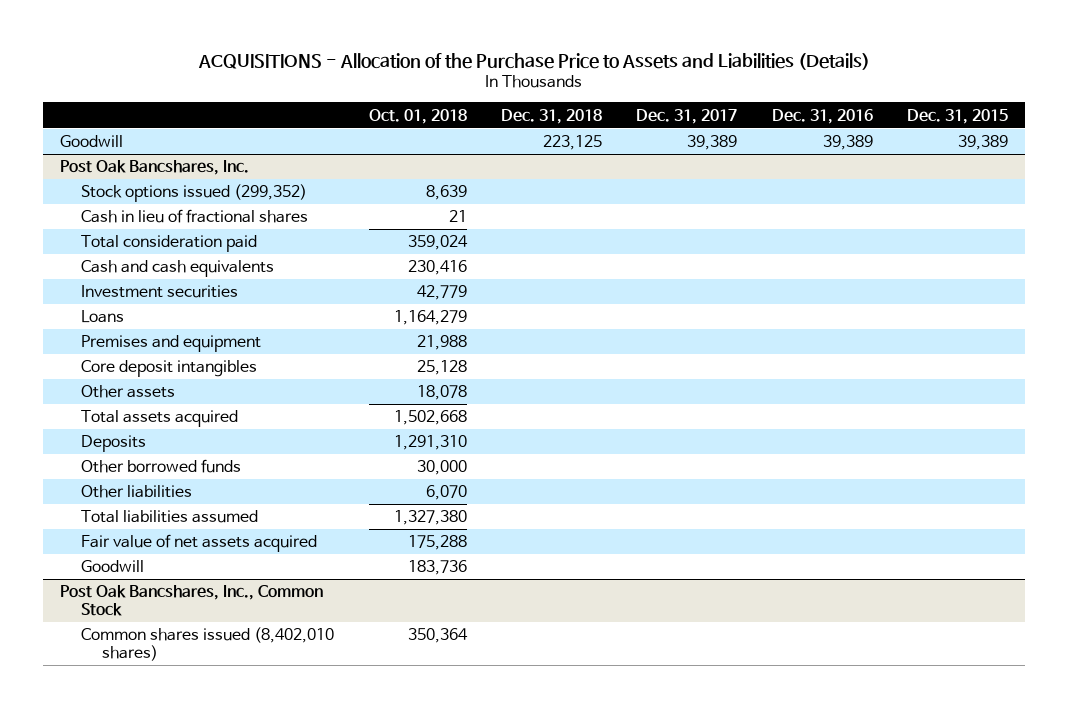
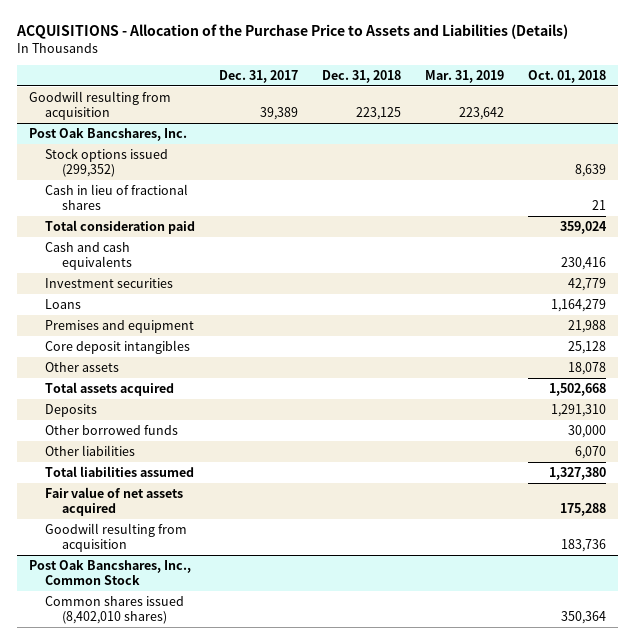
- | Oct. 01, 2018 | Dec. 31, 2018 | Dec. 31, 2017 | Dec. 31, 2016 | Dec. 31, 2015
+ | Dec. 31, 2017 | Dec. 31, 2018 | Mar. 31, 2019 | Oct. 01, 2018
- Goodwill | | 223,125 | 39,389 | 39,389 | 39,389
+ Goodwill resulting from acquisition | 39,389 | 223,125 | 223,642 |
@ Post Oak Bancshares, Inc.
- Goodwill | 183,736 | | | |
+ Goodwill resulting from acquisition | | | | 183,736

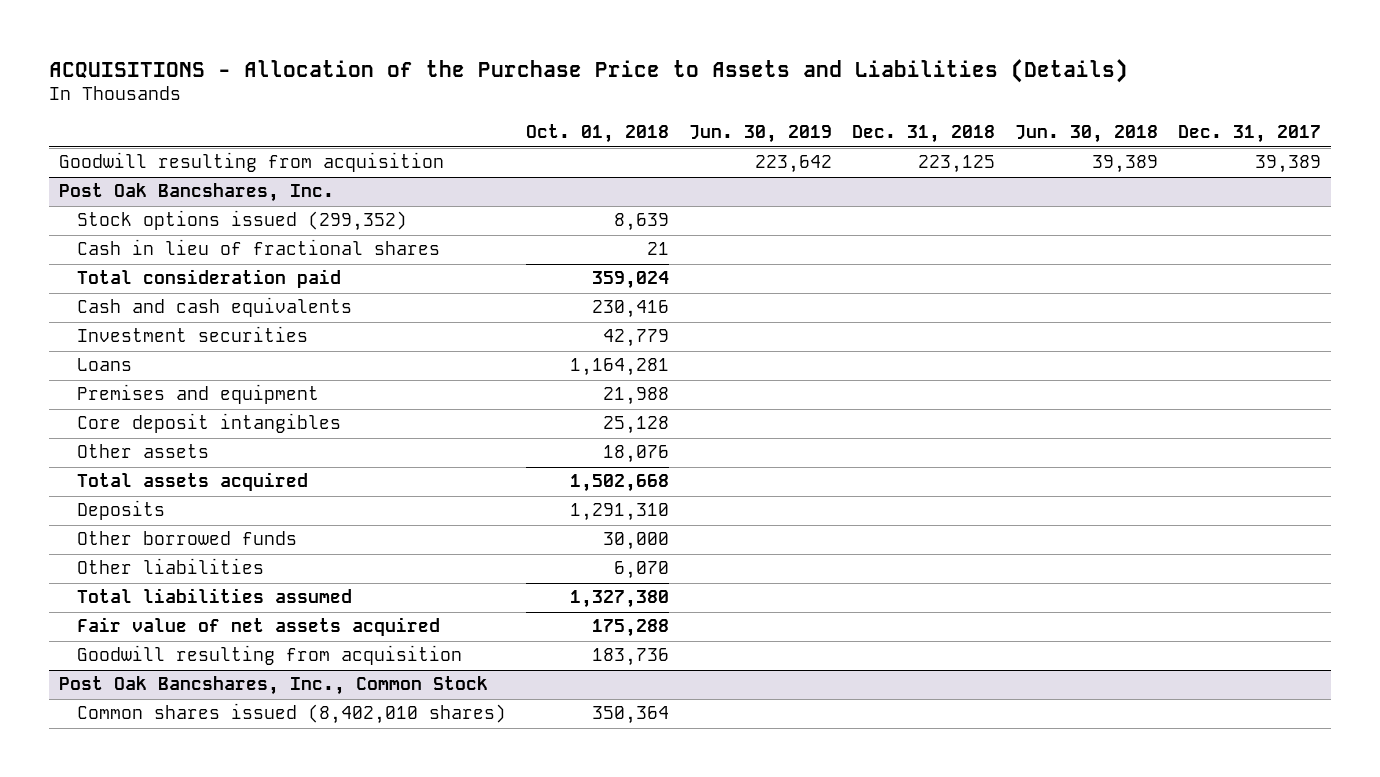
- | Dec. 31, 2017 | Dec. 31, 2018 | Mar. 31, 2019 | Oct. 01, 2018
+ | Oct. 01, 2018 | Jun. 30, 2019 | Dec. 31, 2018 | Jun. 30, 2018 | Dec. 31, 2017
@ Post Oak Bancshares, Inc.
- Loans | | | | 1,164,279
+ Loans | 1,164,281 | | | |
- Other assets | | | | 18,078
+ Other assets | 18,076 | | | |

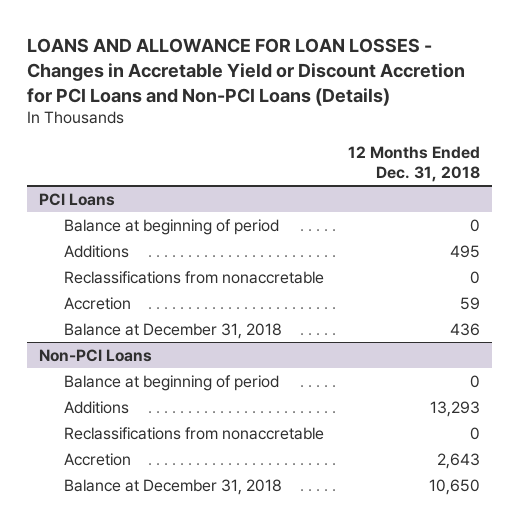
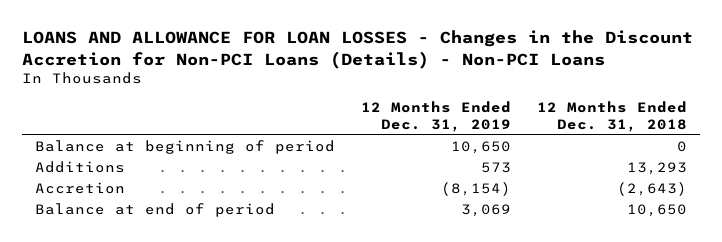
- LOANS AND ALLOWANCE FOR LOAN LOSSES - Changes in Accretable Yield or Discount Accretion for PCI Loans and Non-PCI Loans (Details)
+ LOANS AND ALLOWANCE FOR LOAN LOSSES - Changes in the Discount Accretion for Non-PCI Loans (Details) - Non-PCI Loans
- | 12 Months Ended Dec. 31, 2018
+ | 12 Months Ended Dec. 31, 2019 | 12 Months Ended Dec. 31, 2018
- PCI Loans
- Additions | 495
- Reclassifications from nonaccretable | 0
- Accretion | 59
- Balance at December 31, 2018 | 436
- Non-PCI Loans
- Balance at beginning of period | 0
- Reclassifications from nonaccretable | 0
- Accretion | 2,643
- Balance at December 31, 2018 | 10,650
+ Accretion | (8,154) | (2,643)
+ Balance at end of period | 3,069 | 10,650

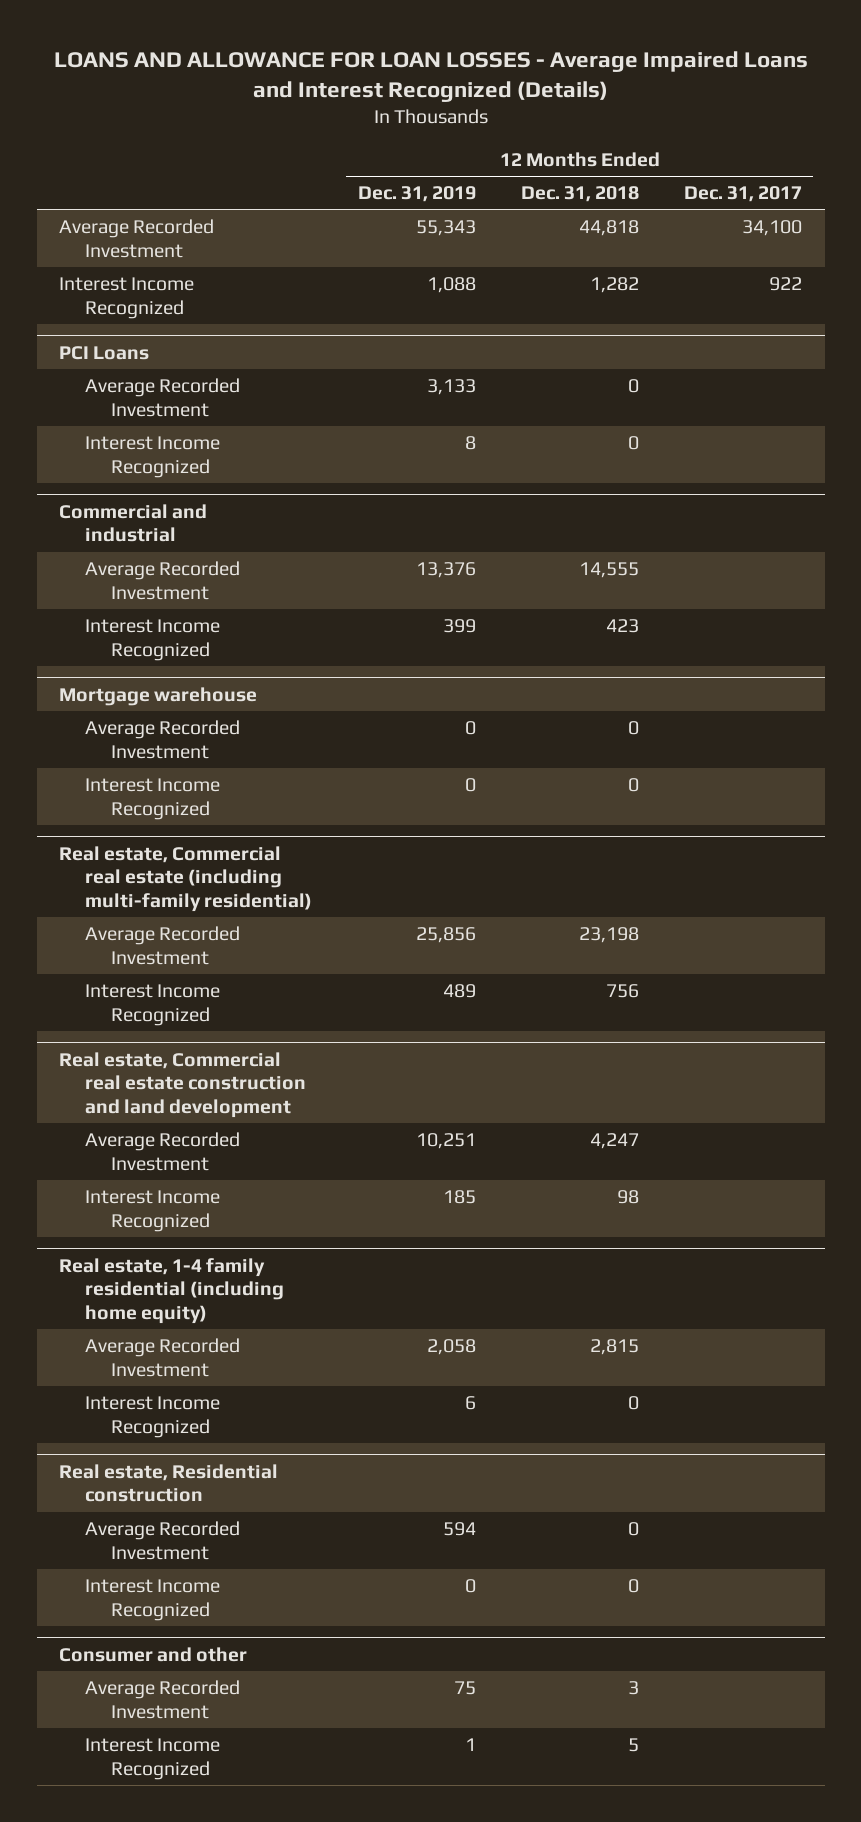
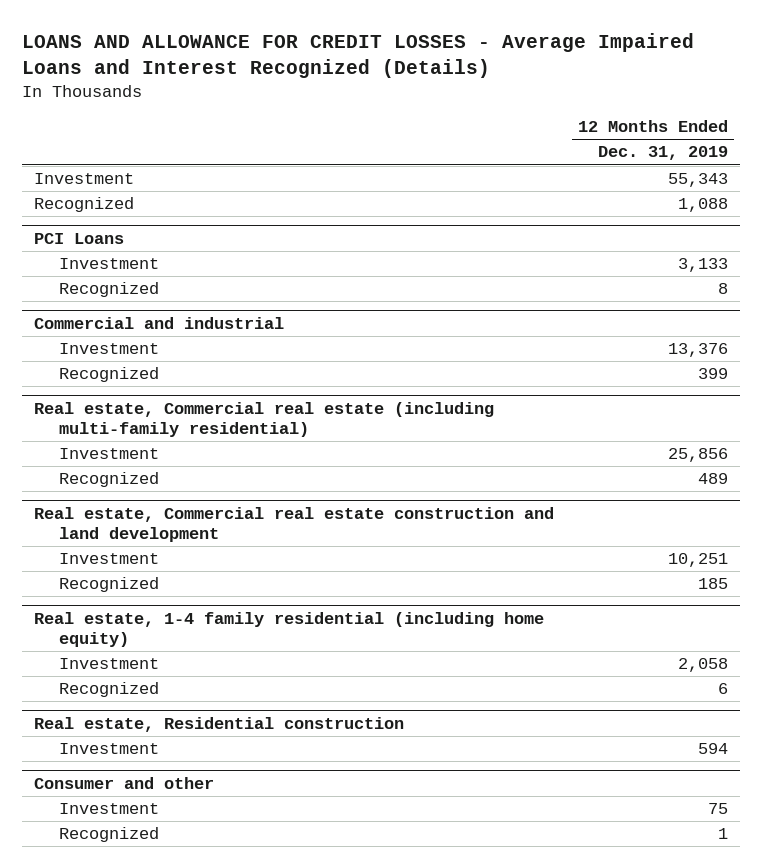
- LOANS AND ALLOWANCE FOR LOAN LOSSES - Average Impaired Loans and Interest Recognized (Details)
+ LOANS AND ALLOWANCE FOR CREDIT LOSSES - Average Impaired Loans and Interest Recognized (Details)
- | 12 Months Ended Dec. 31, 2019 | 12 Months Ended Dec. 31, 2018 | 12 Months Ended Dec. 31, 2017
+ | 12 Months Ended Dec. 31, 2019
- Average Recorded Investment | 55,343 | 44,818 | 34,100
- Interest Income Recognized | 1,088 | 1,282 | 922
+ Investment | 55,343
+ Recognized | 1,088
@ PCI Loans
- Average Recorded Investment | 3,133 | 0 |
- Interest Income Recognized | 8 | 0 |
+ Investment | 3,133
+ Recognized | 8
@ Commercial and industrial
- Average Recorded Investment | 13,376 | 14,555 |
- Interest Income Recognized | 399 | 423 |
- Mortgage warehouse
- Average Recorded Investment | 0 | 0 |
- Interest Income Recognized | 0 | 0 |
@ Commercial and industrial
+ Investment | 13,376
+ Recognized | 399
@ Real estate, Commercial real estate (including multi-family residential)
- Average Recorded Investment | 25,856 | 23,198 |
- Interest Income Recognized | 489 | 756 |
+ Investment | 25,856
+ Recognized | 489
@ Real estate, Commercial real estate construction and land development
- Average Recorded Investment | 10,251 | 4,247 |
- Interest Income Recognized | 185 | 98 |
+ Investment | 10,251
+ Recognized | 185
@ Real estate, 1-4 family residential (including home equity)
- Average Recorded Investment | 2,058 | 2,815 |
- Interest Income Recognized | 6 | 0 |
+ Investment | 2,058
+ Recognized | 6
@ Real estate, Residential construction
- Average Recorded Investment | 594 | 0 |
- Interest Income Recognized | 0 | 0 |
+ Investment | 594
@ Consumer and other
- Average Recorded Investment | 75 | 3 |
- Interest Income Recognized | 1 | 5 |
+ Investment | 75
+ Recognized | 1

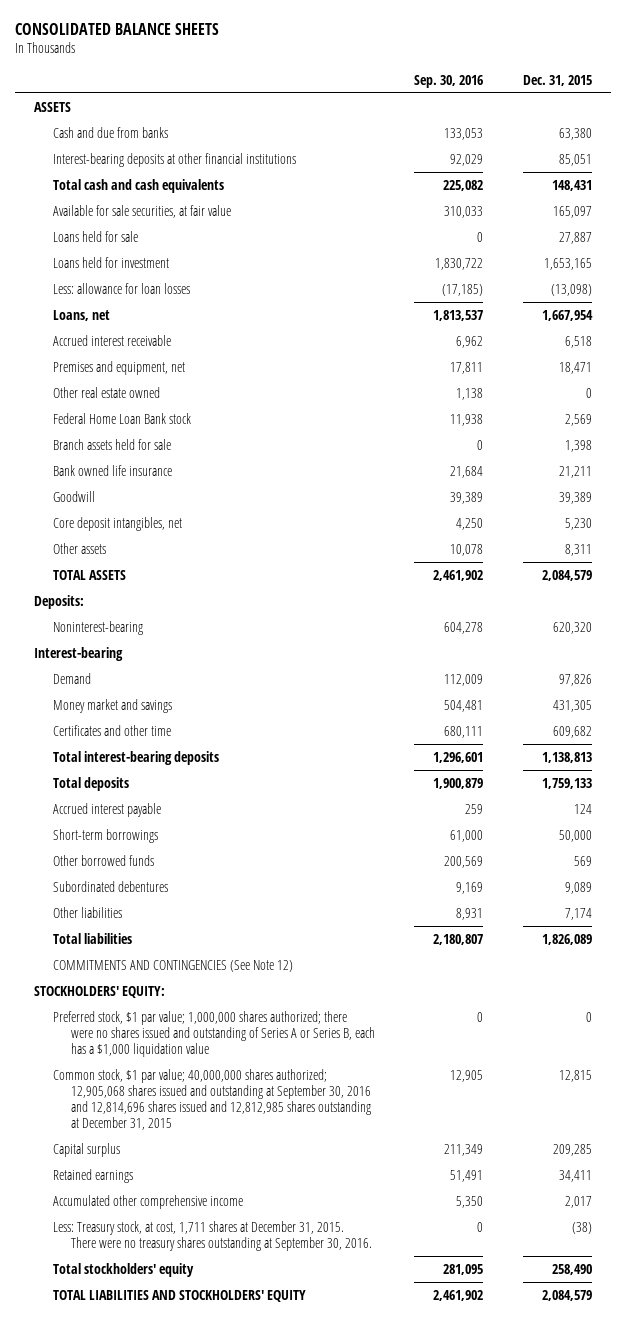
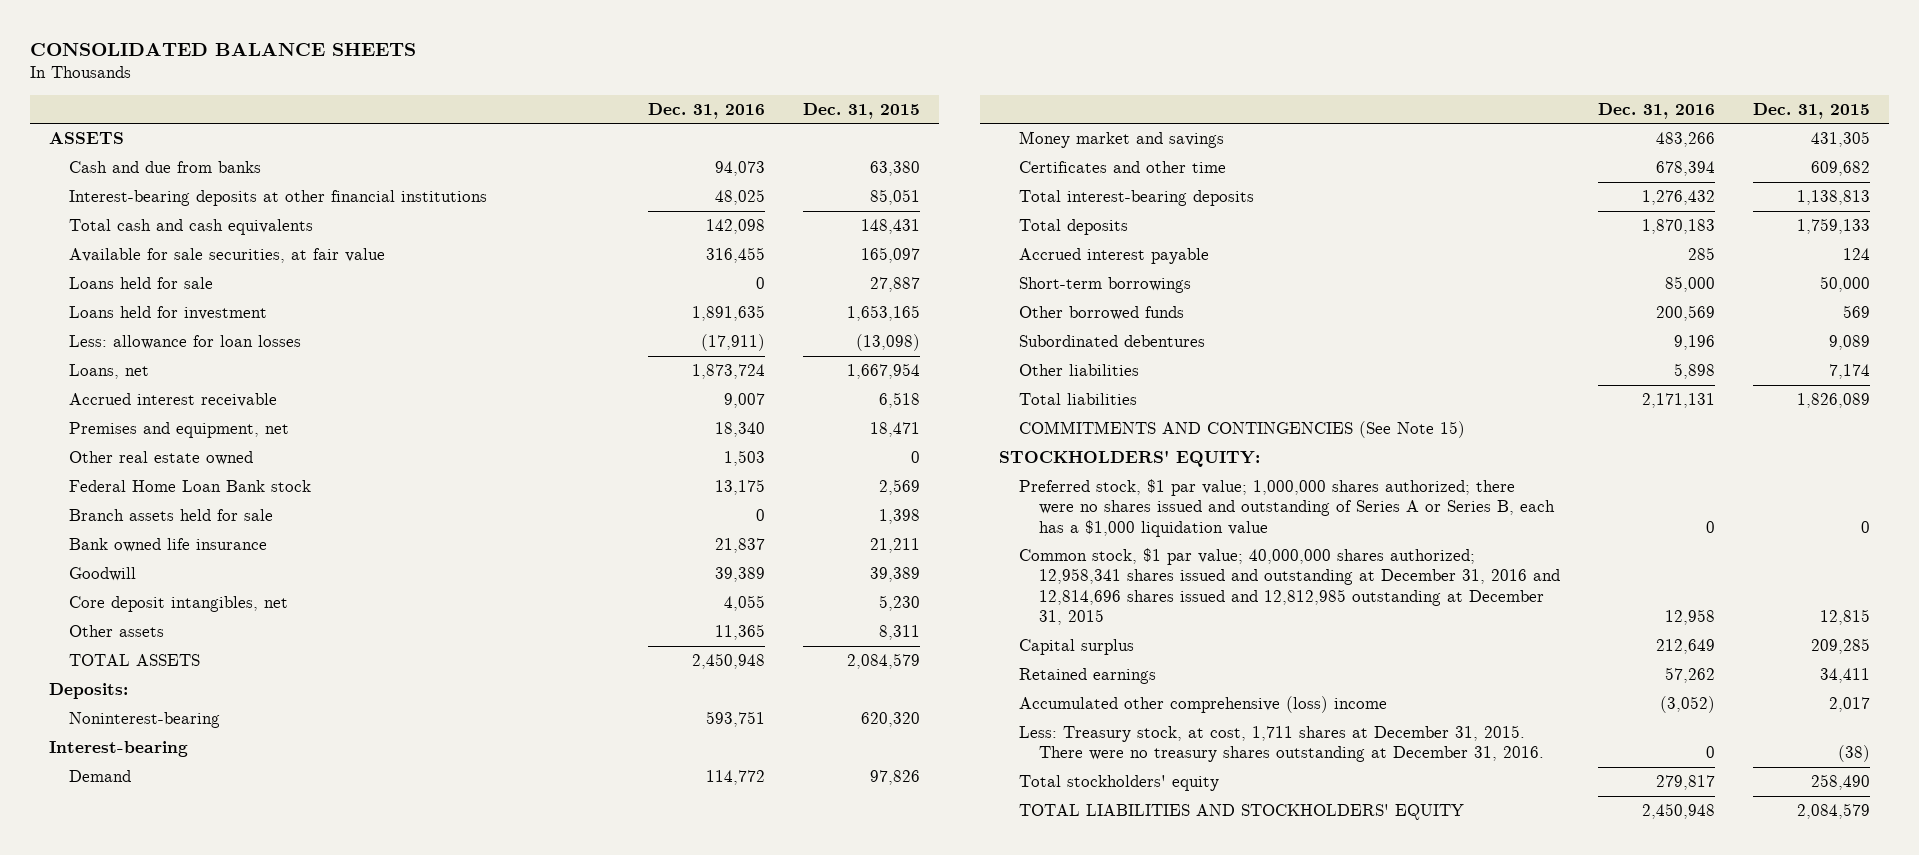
- | Sep. 30, 2016 | Dec. 31, 2015
+ | Dec. 31, 2016 | Dec. 31, 2015
- COMMITMENTS AND CONTINGENCIES (See Note 12)
+ COMMITMENTS AND CONTINGENCIES (See Note 15)
- Common stock, $1 par value; 40,000,000 shares authorized; 12,905,068 shares issued and outstanding at September 30, 2016 and 12,814,696 shares issued and 12,812,985 shares outstanding at December 31, 2015 | 12,905 | 12,815
+ Common stock, $1 par value; 40,000,000 shares authorized; 12,958,341 shares issued and outstanding at December 31, 2016 and 12,814,696 shares issued and 12,812,985 outstanding at December 31, 2015 | 12,958 | 12,815
- Accumulated other comprehensive income | 5,350 | 2,017
- Less: Treasury stock, at cost, 1,711 shares at December 31, 2015. There were no treasury shares outstanding at September 30, 2016. | 0 | (38)
+ Accumulated other comprehensive (loss) income | (3,052) | 2,017
+ Less: Treasury stock, at cost, 1,711 shares at December 31, 2015. There were no treasury shares outstanding at December 31, 2016. | 0 | (38)

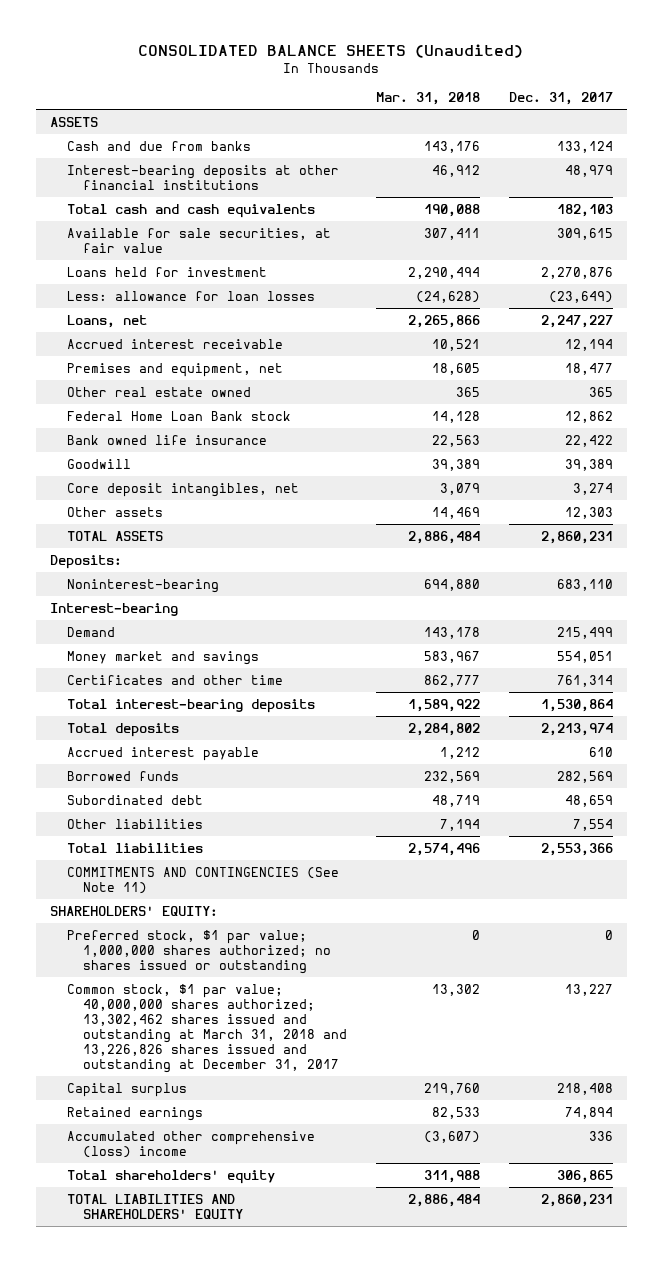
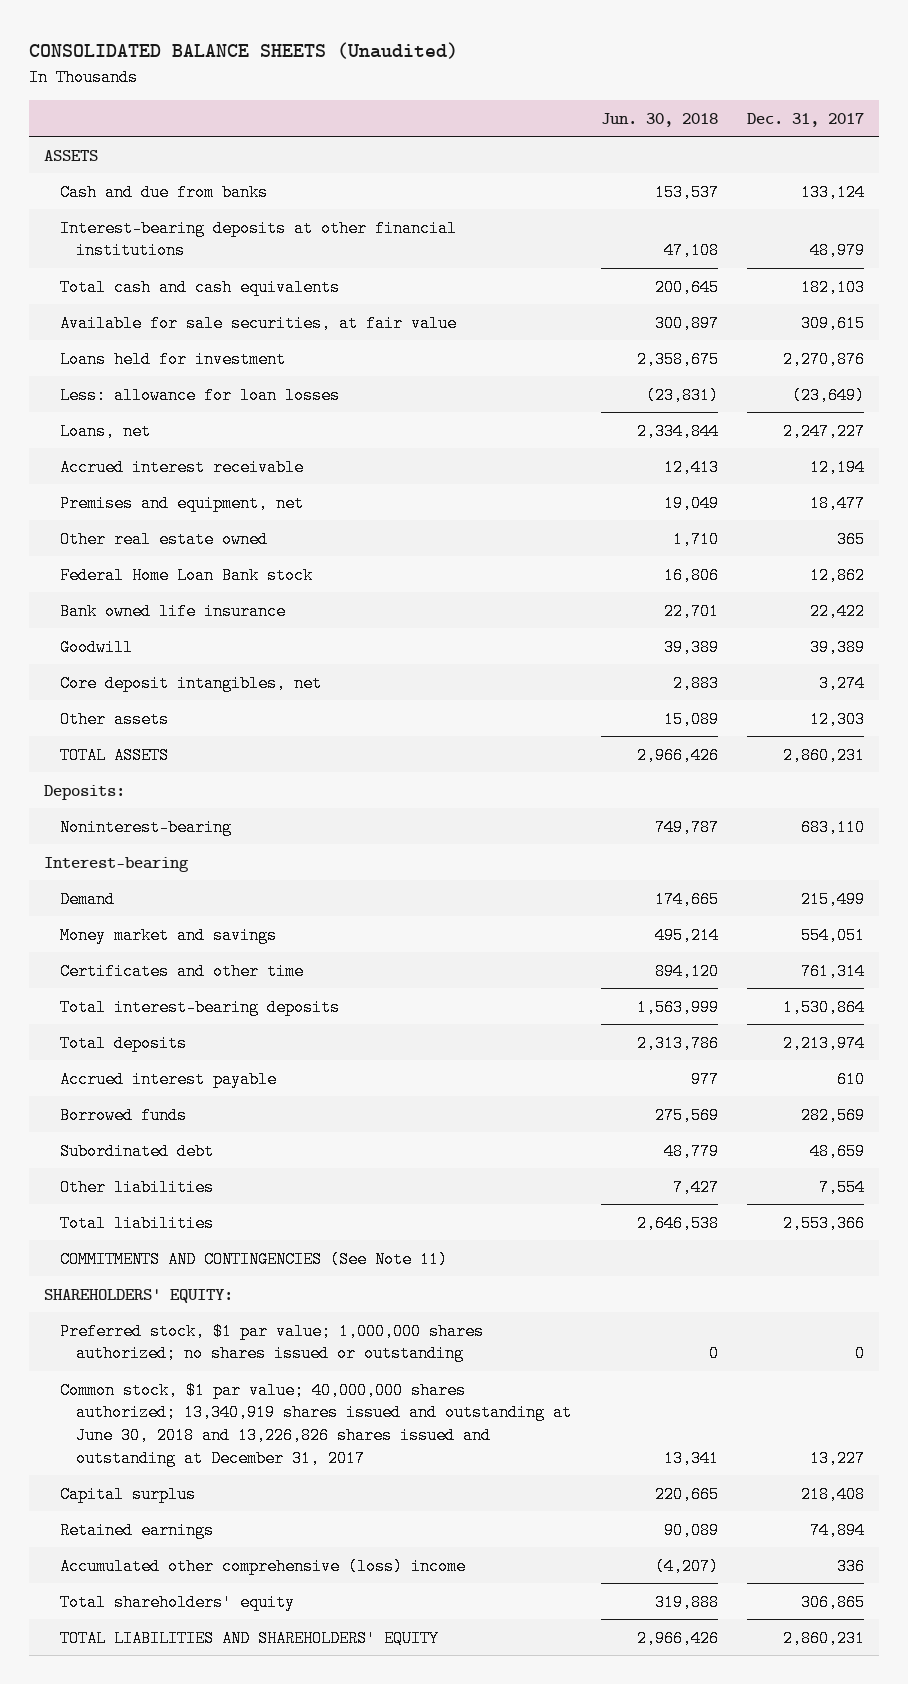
- | Mar. 31, 2018 | Dec. 31, 2017
+ | Jun. 30, 2018 | Dec. 31, 2017
- Common stock, $1 par value; 40,000,000 shares authorized; 13,302,462 shares issued and outstanding at March 31, 2018 and 13,226,826 shares issued and outstanding at December 31, 2017 | 13,302 | 13,227
+ Common stock, $1 par value; 40,000,000 shares authorized; 13,340,919 shares issued and outstanding at June 30, 2018 and 13,226,826 shares issued and outstanding at December 31, 2017 | 13,341 | 13,227

